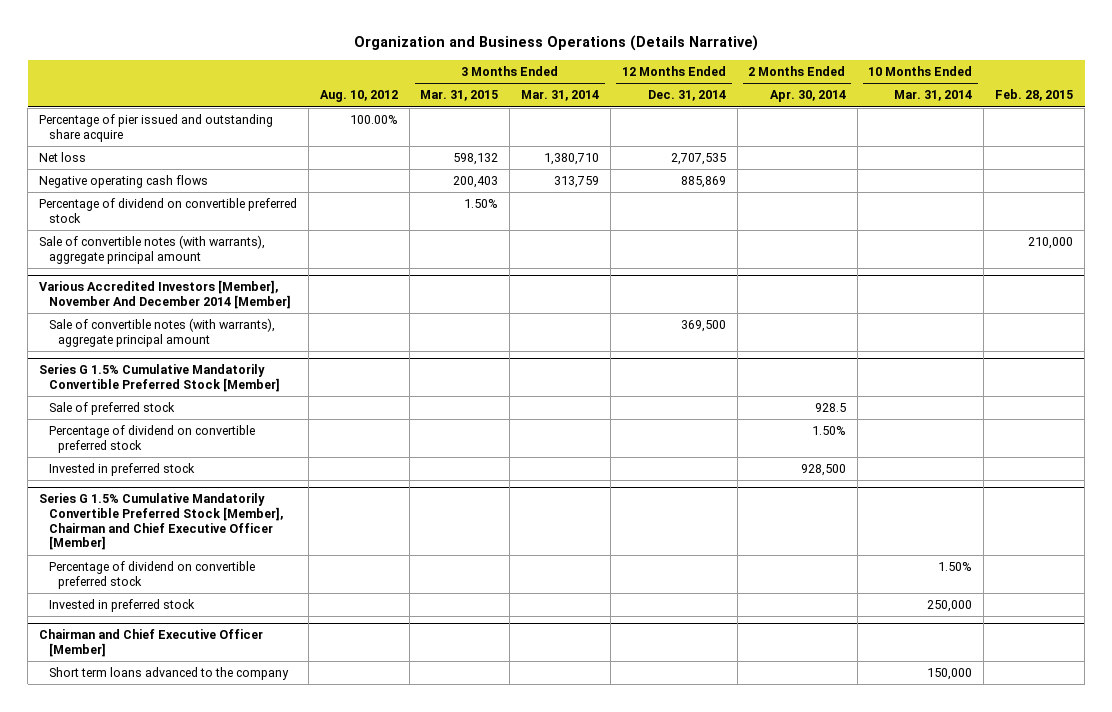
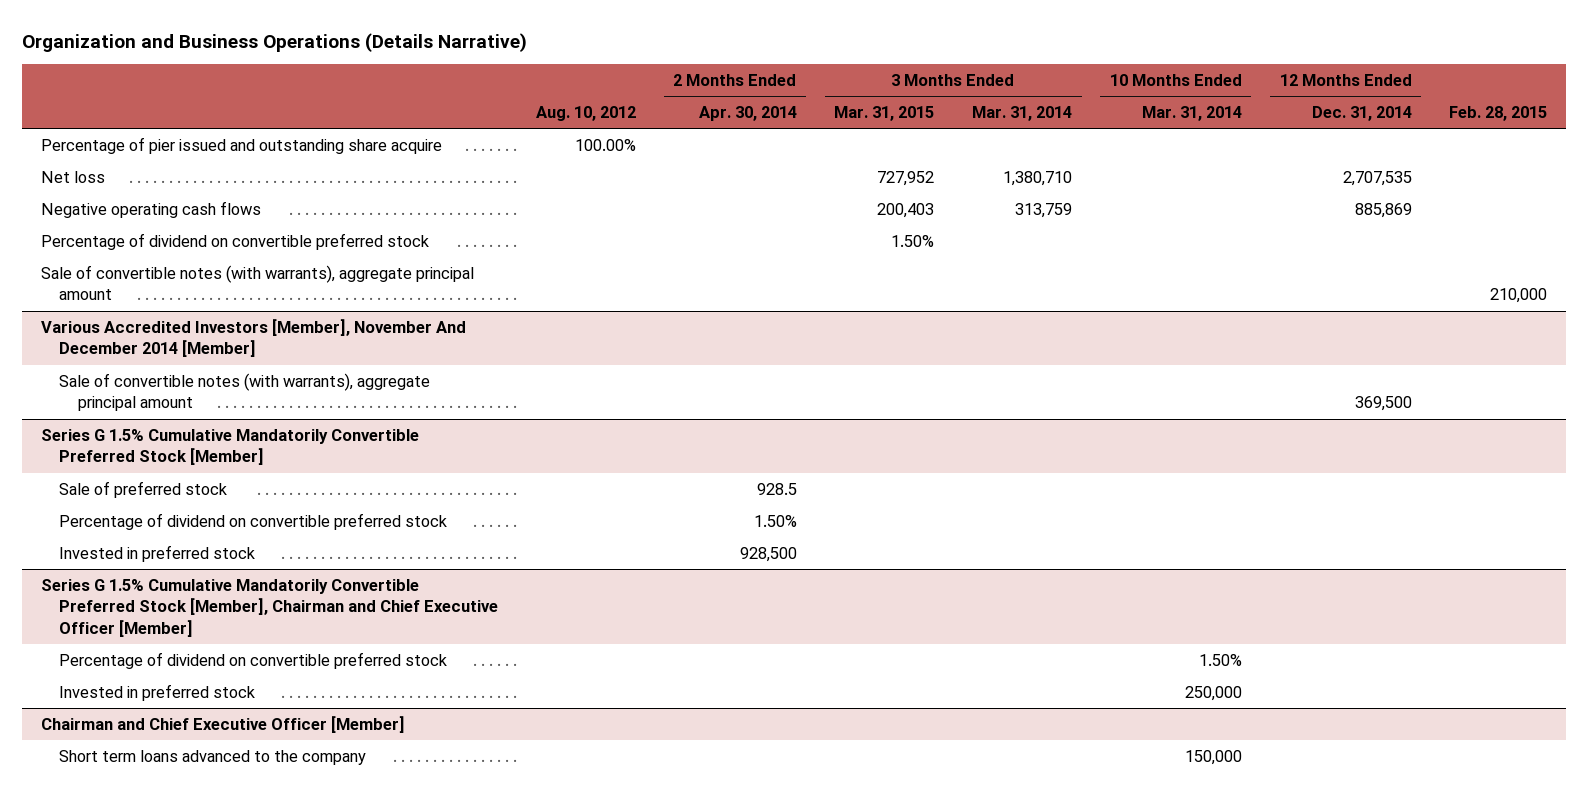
- | Aug. 10, 2012 | 3 Months Ended Mar. 31, 2015 | 3 Months Ended Mar. 31, 2014 | 12 Months Ended Dec. 31, 2014 | 2 Months Ended Apr. 30, 2014 | 10 Months Ended Mar. 31, 2014 | Feb. 28, 2015
+ | Aug. 10, 2012 | 2 Months Ended Apr. 30, 2014 | 3 Months Ended Mar. 31, 2015 | 3 Months Ended Mar. 31, 2014 | 10 Months Ended Mar. 31, 2014 | 12 Months Ended Dec. 31, 2014 | Feb. 28, 2015
- Net loss | | 598,132 | 1,380,710 | 2,707,535 | | |
+ Net loss | | | 727,952 | 1,380,710 | | 2,707,535 |

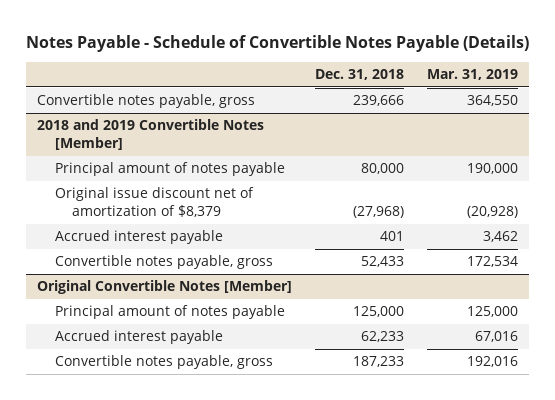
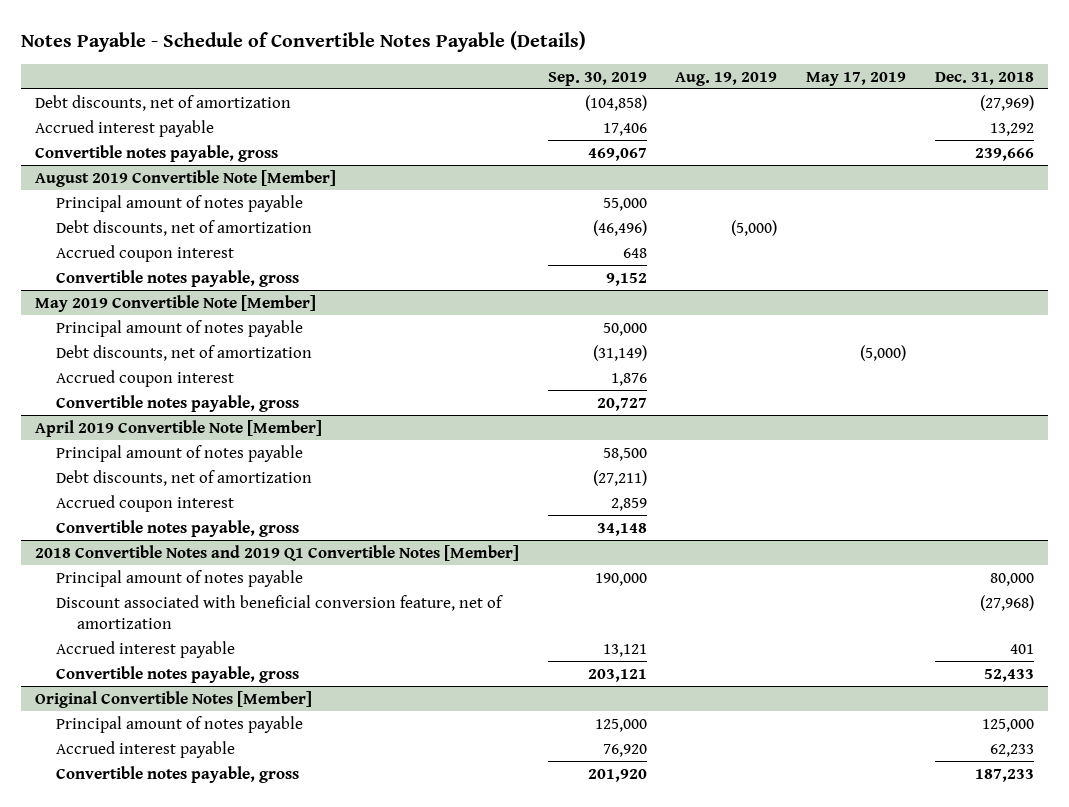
- | Dec. 31, 2018 | Mar. 31, 2019
+ | Sep. 30, 2019 | Aug. 19, 2019 | May 17, 2019 | Dec. 31, 2018
+ Debt discounts, net of amortization | (104,858) | | | (27,969)
+ Accrued interest payable | 17,406 | | | 13,292
- 2018 and 2019 Convertible Notes [Member]
+ August 2019 Convertible Note [Member]
+ Principal amount of notes payable | 55,000 | | |
+ Debt discounts, net of amortization | (46,496) | (5,000) | |
+ Accrued coupon interest | 648 | | |
+ Convertible notes payable, gross | 9,152 | | |
+ May 2019 Convertible Note [Member]
+ Principal amount of notes payable | 50,000 | | |
+ Debt discounts, net of amortization | (31,149) | | (5,000) |
+ Accrued coupon interest | 1,876 | | |
+ Convertible notes payable, gross | 20,727 | | |
+ April 2019 Convertible Note [Member]
+ Principal amount of notes payable | 58,500 | | |
+ Debt discounts, net of amortization | (27,211) | | |
+ Accrued coupon interest | 2,859 | | |
+ Convertible notes payable, gross | 34,148 | | |
+ 2018 Convertible Notes and 2019 Q1 Convertible Notes [Member]
- Original issue discount net of amortization of $8,379 | (27,968) | (20,928)
+ Discount associated with beneficial conversion feature, net of amortization | | | | (27,968)

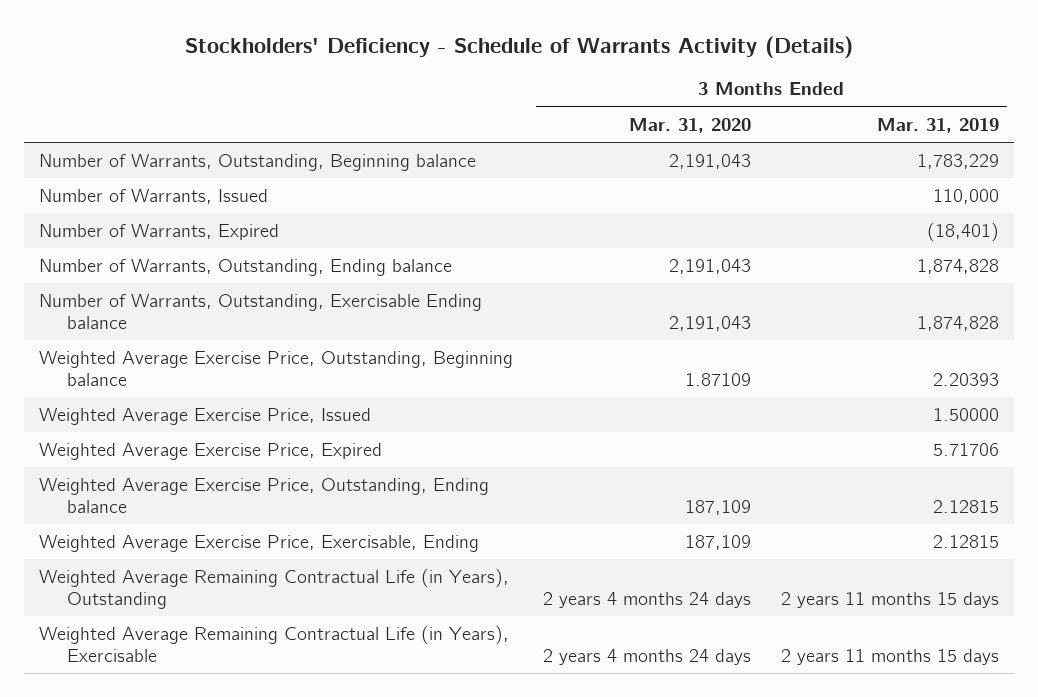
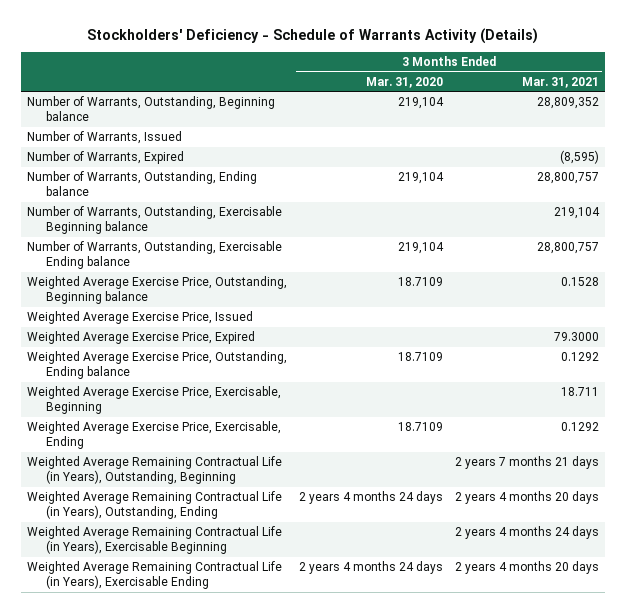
- | 3 Months Ended Mar. 31, 2020 | 3 Months Ended Mar. 31, 2019
+ | 3 Months Ended Mar. 31, 2020 | 3 Months Ended Mar. 31, 2021
- Number of Warrants, Outstanding, Beginning balance | 2,191,043 | 1,783,229
+ Number of Warrants, Outstanding, Beginning balance | 219,104 | 28,809,352
- Number of Warrants, Outstanding, Ending balance | 2,191,043 | 1,874,828
- Number of Warrants, Outstanding, Exercisable Ending balance | 2,191,043 | 1,874,828
- Weighted Average Exercise Price, Outstanding, Beginning balance | 1.87109 | 2.20393
+ Number of Warrants, Outstanding, Ending balance | 219,104 | 28,800,757
+ Number of Warrants, Outstanding, Exercisable Beginning balance | | 219,104
+ Number of Warrants, Outstanding, Exercisable Ending balance | 219,104 | 28,800,757
+ Weighted Average Exercise Price, Outstanding, Beginning balance | 18.7109 | 0.1528
- Weighted Average Exercise Price, Outstanding, Ending balance | 187,109 | 2.12815
- Weighted Average Exercise Price, Exercisable, Ending | 187,109 | 2.12815
- Weighted Average Remaining Contractual Life (in Years), Outstanding | 2 years 4 months 24 days | 2 years 11 months 15 days
- Weighted Average Remaining Contractual Life (in Years), Exercisable | 2 years 4 months 24 days | 2 years 11 months 15 days
+ Weighted Average Exercise Price, Outstanding, Ending balance | 18.7109 | 0.1292
+ Weighted Average Exercise Price, Exercisable, Beginning | | 18.711
+ Weighted Average Exercise Price, Exercisable, Ending | 18.7109 | 0.1292
+ Weighted Average Remaining Contractual Life (in Years), Outstanding, Beginning | | 2 years 7 months 21 days
+ Weighted Average Remaining Contractual Life (in Years), Outstanding, Ending | 2 years 4 months 24 days | 2 years 4 months 20 days
+ Weighted Average Remaining Contractual Life (in Years), Exercisable Beginning | | 2 years 4 months 24 days
+ Weighted Average Remaining Contractual Life (in Years), Exercisable Ending | 2 years 4 months 24 days | 2 years 4 months 20 days

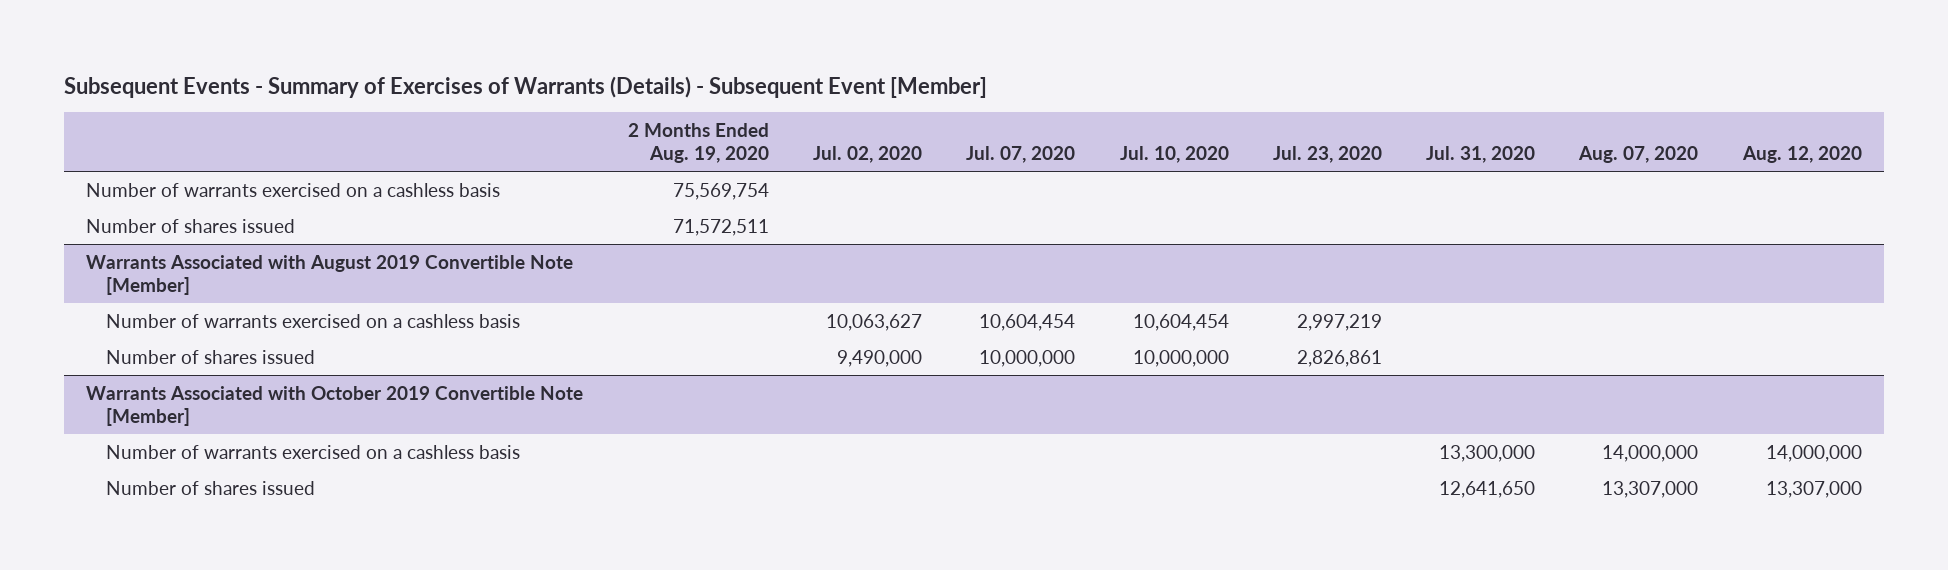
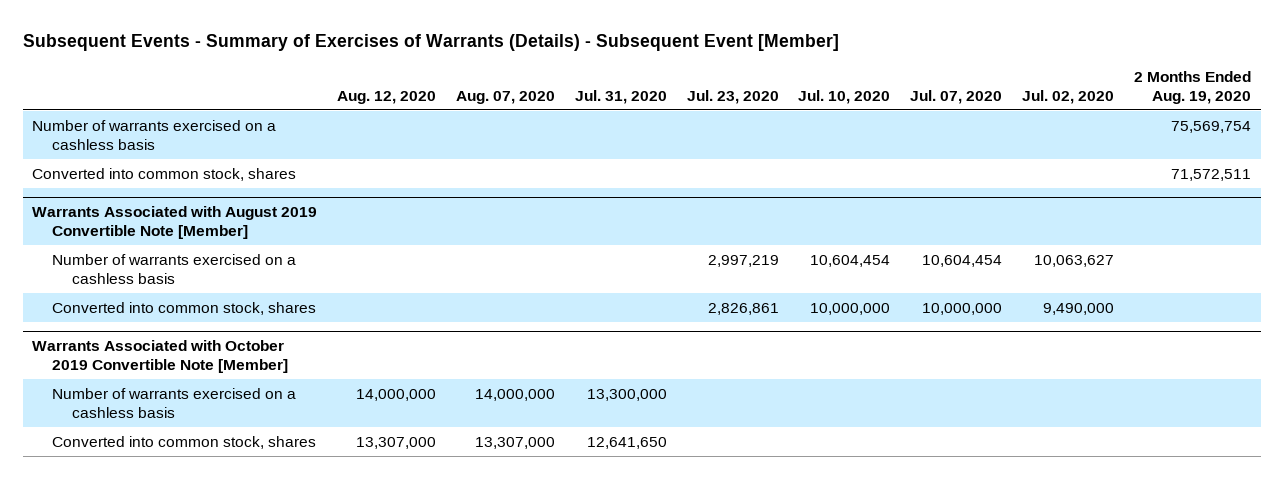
- | 2 Months Ended Aug. 19, 2020 | Jul. 02, 2020 | Jul. 07, 2020 | Jul. 10, 2020 | Jul. 23, 2020 | Jul. 31, 2020 | Aug. 07, 2020 | Aug. 12, 2020
+ | Aug. 12, 2020 | Aug. 07, 2020 | Jul. 31, 2020 | Jul. 23, 2020 | Jul. 10, 2020 | Jul. 07, 2020 | Jul. 02, 2020 | 2 Months Ended Aug. 19, 2020
- Number of shares issued | 71,572,511 | | | | | | |
+ Converted into common stock, shares | | | | | | | | 71,572,511
@ Warrants Associated with August 2019 Convertible Note [Member]
- Number of shares issued | | 9,490,000 | 10,000,000 | 10,000,000 | 2,826,861 | | |
+ Converted into common stock, shares | | | | 2,826,861 | 10,000,000 | 10,000,000 | 9,490,000 |
@ Warrants Associated with October 2019 Convertible Note [Member]
- Number of shares issued | | | | | | 12,641,650 | 13,307,000 | 13,307,000
+ Converted into common stock, shares | 13,307,000 | 13,307,000 | 12,641,650 | | | | |

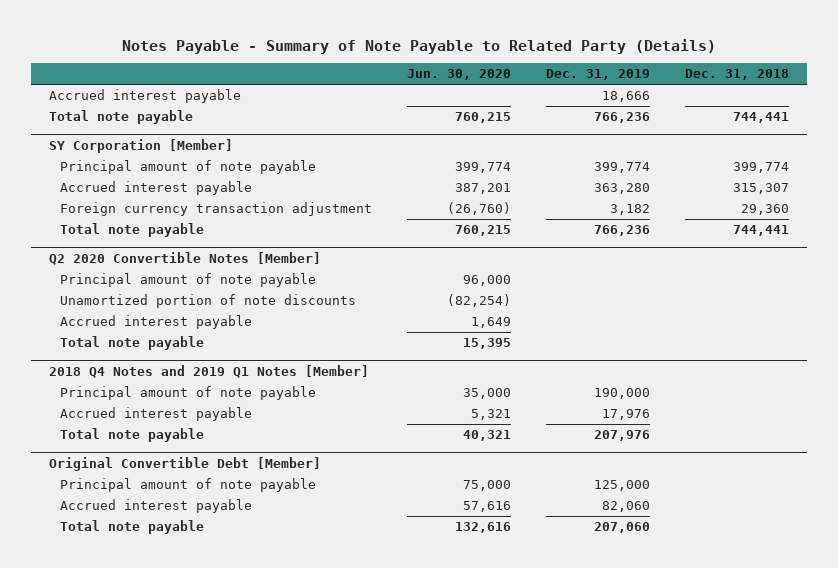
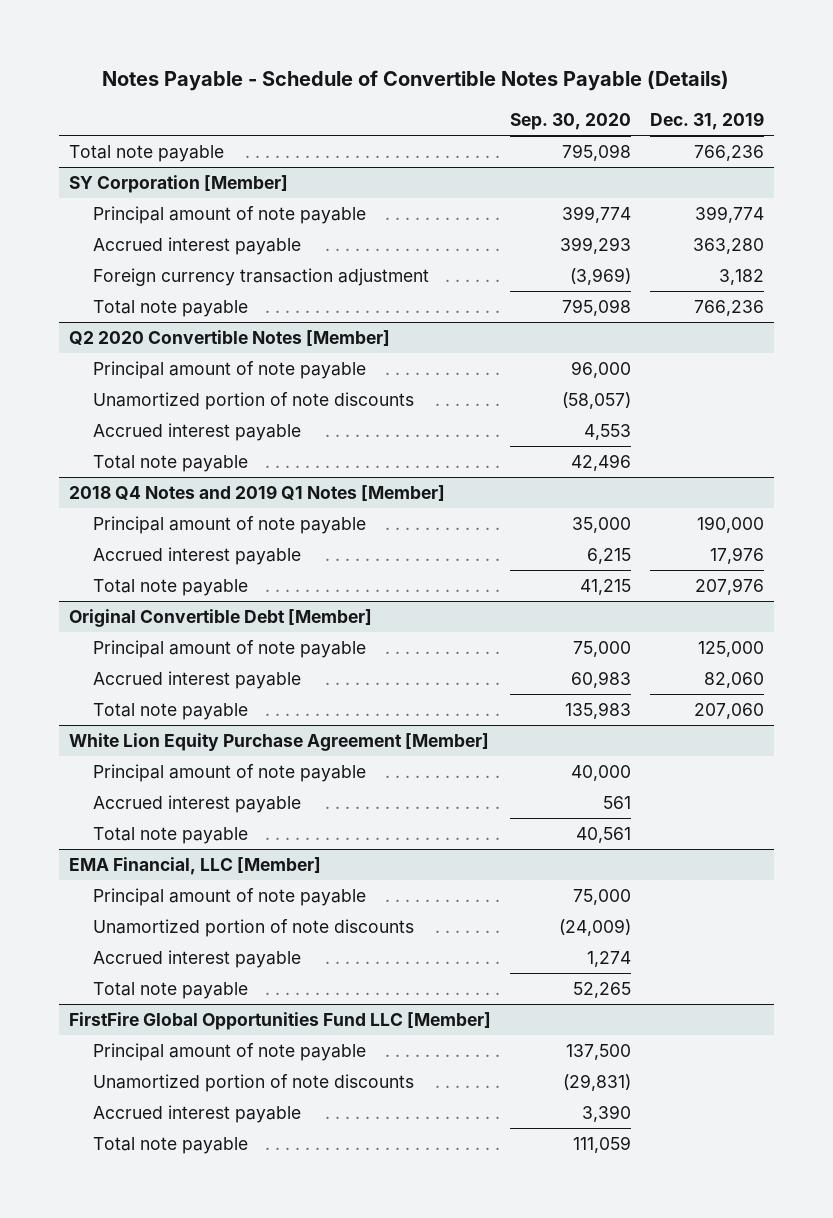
- Notes Payable - Summary of Note Payable to Related Party (Details)
+ Notes Payable - Schedule of Convertible Notes Payable (Details)
- | Jun. 30, 2020 | Dec. 31, 2019 | Dec. 31, 2018
+ | Sep. 30, 2020 | Dec. 31, 2019
- Accrued interest payable | | 18,666 |
+ White Lion Equity Purchase Agreement [Member]
+ Principal amount of note payable | 40,000 |
+ Accrued interest payable | 561 |
+ Total note payable | 40,561 |
+ EMA Financial, LLC [Member]
+ Principal amount of note payable | 75,000 |
+ Unamortized portion of note discounts | (24,009) |
+ Accrued interest payable | 1,274 |
+ Total note payable | 52,265 |
+ FirstFire Global Opportunities Fund LLC [Member]
+ Principal amount of note payable | 137,500 |
+ Unamortized portion of note discounts | (29,831) |
+ Accrued interest payable | 3,390 |
+ Total note payable | 111,059 |

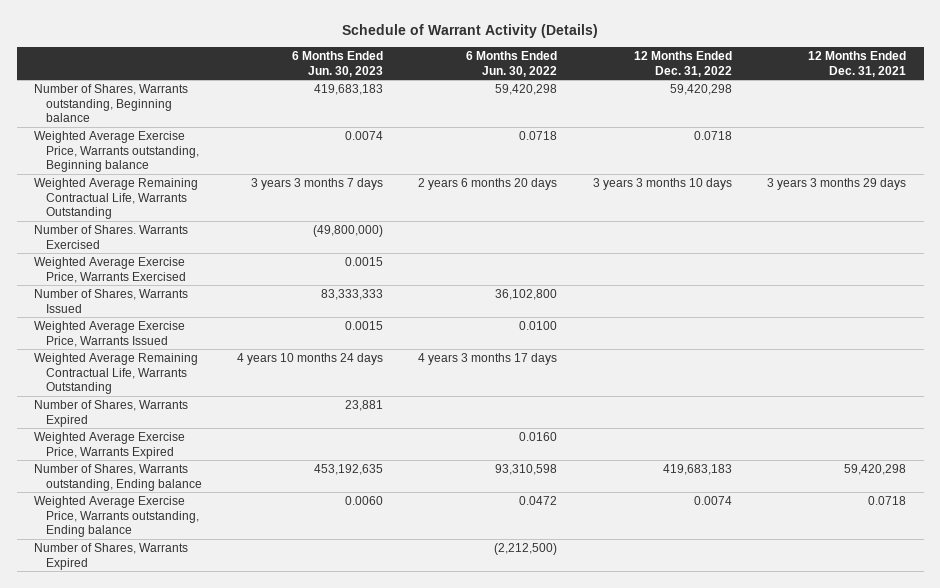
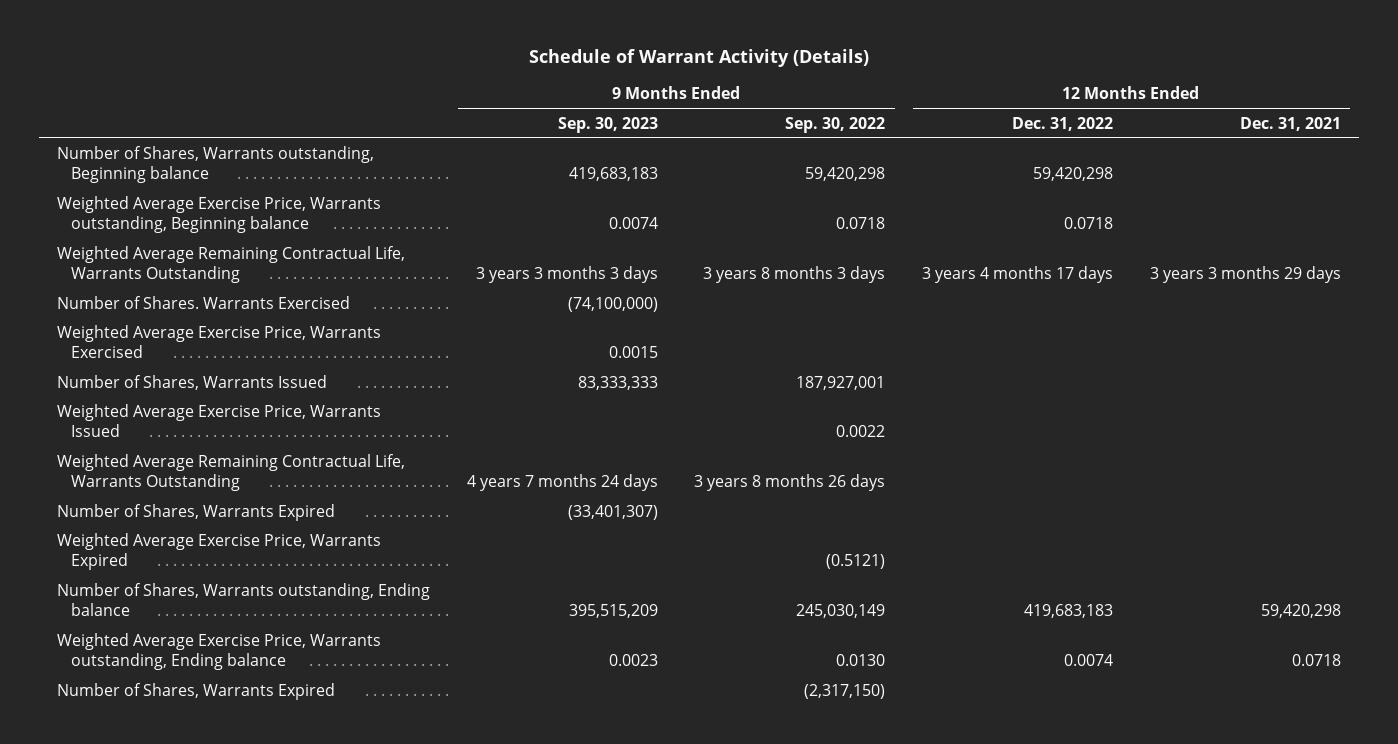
- | 6 Months Ended Jun. 30, 2023 | 6 Months Ended Jun. 30, 2022 | 12 Months Ended Dec. 31, 2022 | 12 Months Ended Dec. 31, 2021
+ | 9 Months Ended Sep. 30, 2023 | 9 Months Ended Sep. 30, 2022 | 12 Months Ended Dec. 31, 2022 | 12 Months Ended Dec. 31, 2021
- Weighted Average Remaining Contractual Life, Warrants Outstanding | 3 years 3 months 7 days | 2 years 6 months 20 days | 3 years 3 months 10 days | 3 years 3 months 29 days
+ Weighted Average Remaining Contractual Life, Warrants Outstanding | 3 years 3 months 3 days | 3 years 8 months 3 days | 3 years 4 months 17 days | 3 years 3 months 29 days

